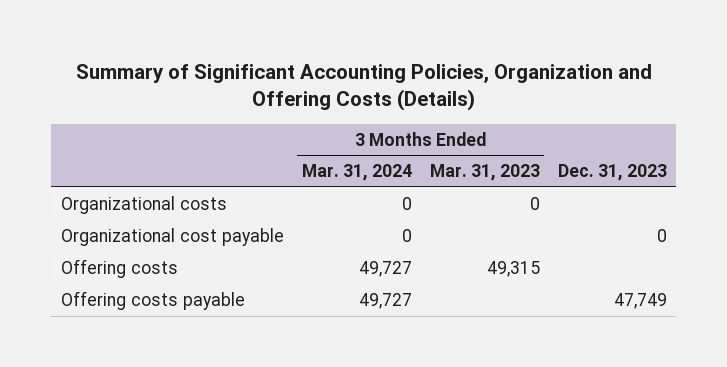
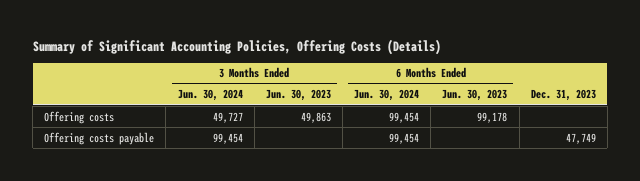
- Summary of Significant Accounting Policies, Organization and Offering Costs (Details)
+ Summary of Significant Accounting Policies, Offering Costs (Details)
- | 3 Months Ended Mar. 31, 2024 | 3 Months Ended Mar. 31, 2023 | Dec. 31, 2023
+ | 3 Months Ended Jun. 30, 2024 | 3 Months Ended Jun. 30, 2023 | 6 Months Ended Jun. 30, 2024 | 6 Months Ended Jun. 30, 2023 | Dec. 31, 2023
- Organizational costs | 0 | 0 |
- Organizational cost payable | 0 | | 0

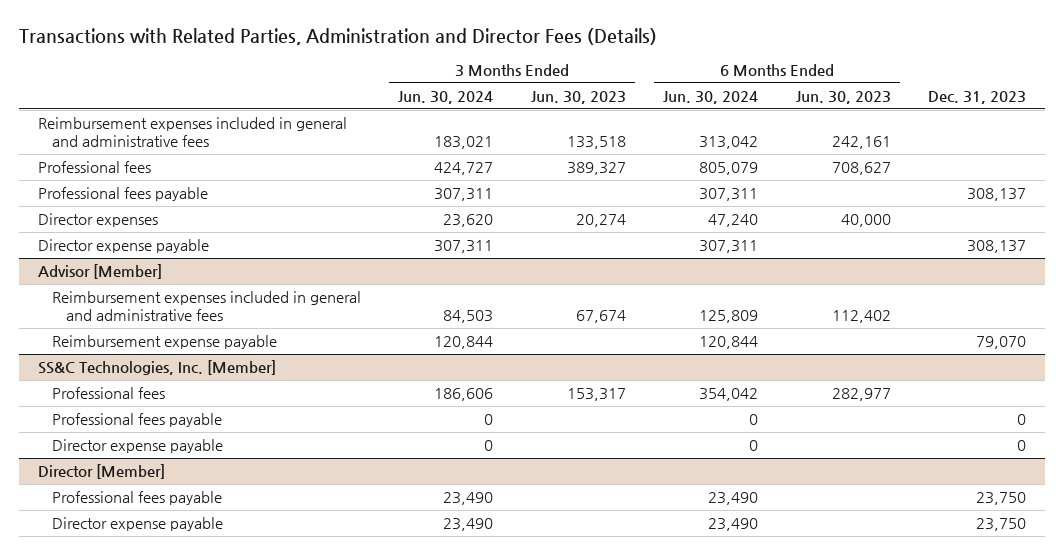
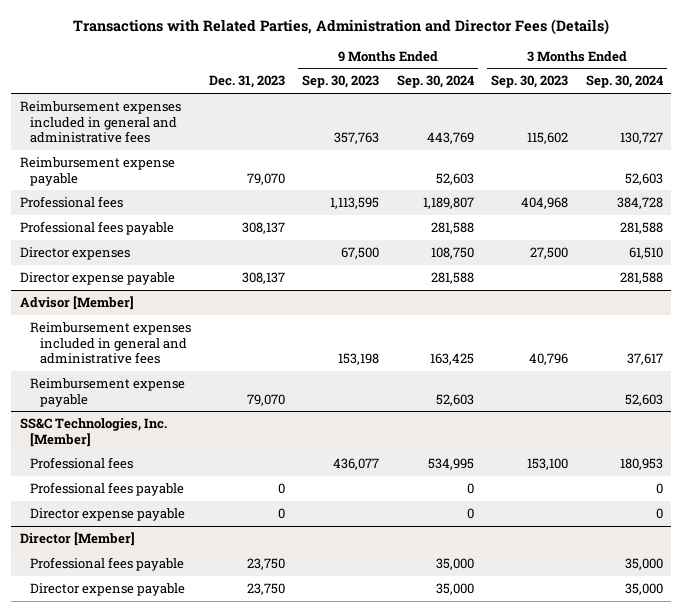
- | 3 Months Ended Jun. 30, 2024 | 3 Months Ended Jun. 30, 2023 | 6 Months Ended Jun. 30, 2024 | 6 Months Ended Jun. 30, 2023 | Dec. 31, 2023
+ | Dec. 31, 2023 | 9 Months Ended Sep. 30, 2023 | 9 Months Ended Sep. 30, 2024 | 3 Months Ended Sep. 30, 2023 | 3 Months Ended Sep. 30, 2024
+ Reimbursement expense payable | 79,070 | | 52,603 | | 52,603

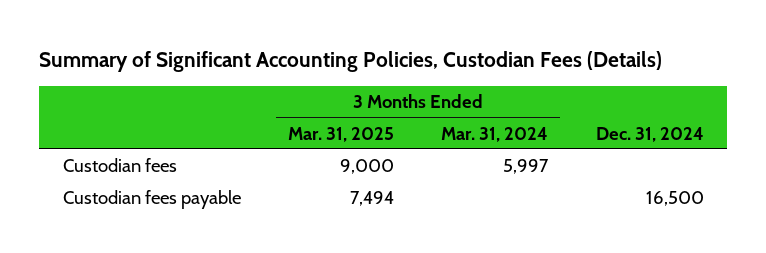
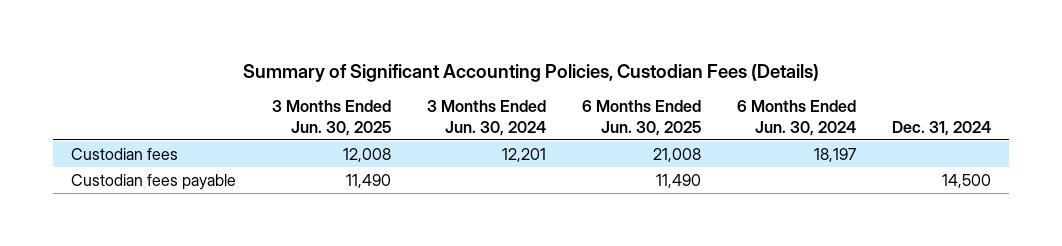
- | 3 Months Ended Mar. 31, 2025 | 3 Months Ended Mar. 31, 2024 | Dec. 31, 2024
+ | 3 Months Ended Jun. 30, 2025 | 3 Months Ended Jun. 30, 2024 | 6 Months Ended Jun. 30, 2025 | 6 Months Ended Jun. 30, 2024 | Dec. 31, 2024
- Custodian fees payable | 7,494 | | 16,500
+ Custodian fees payable | 11,490 | | 11,490 | | 14,500

